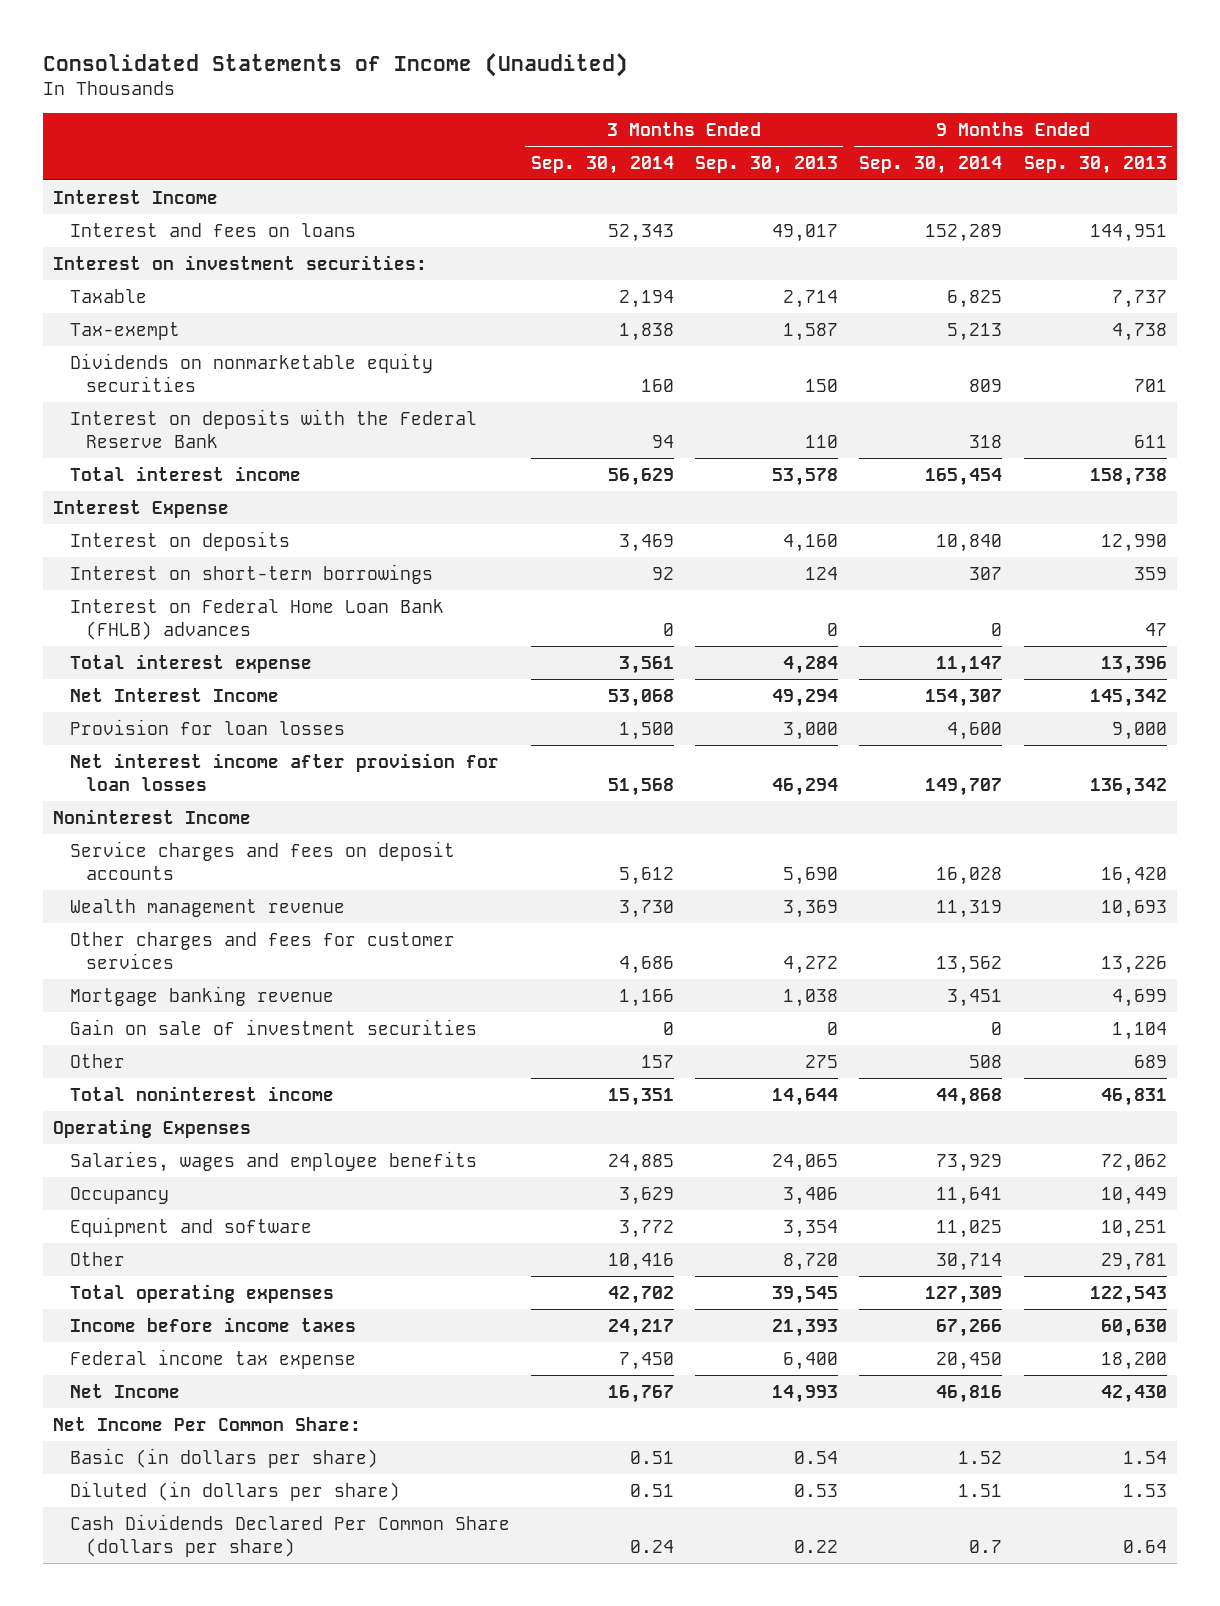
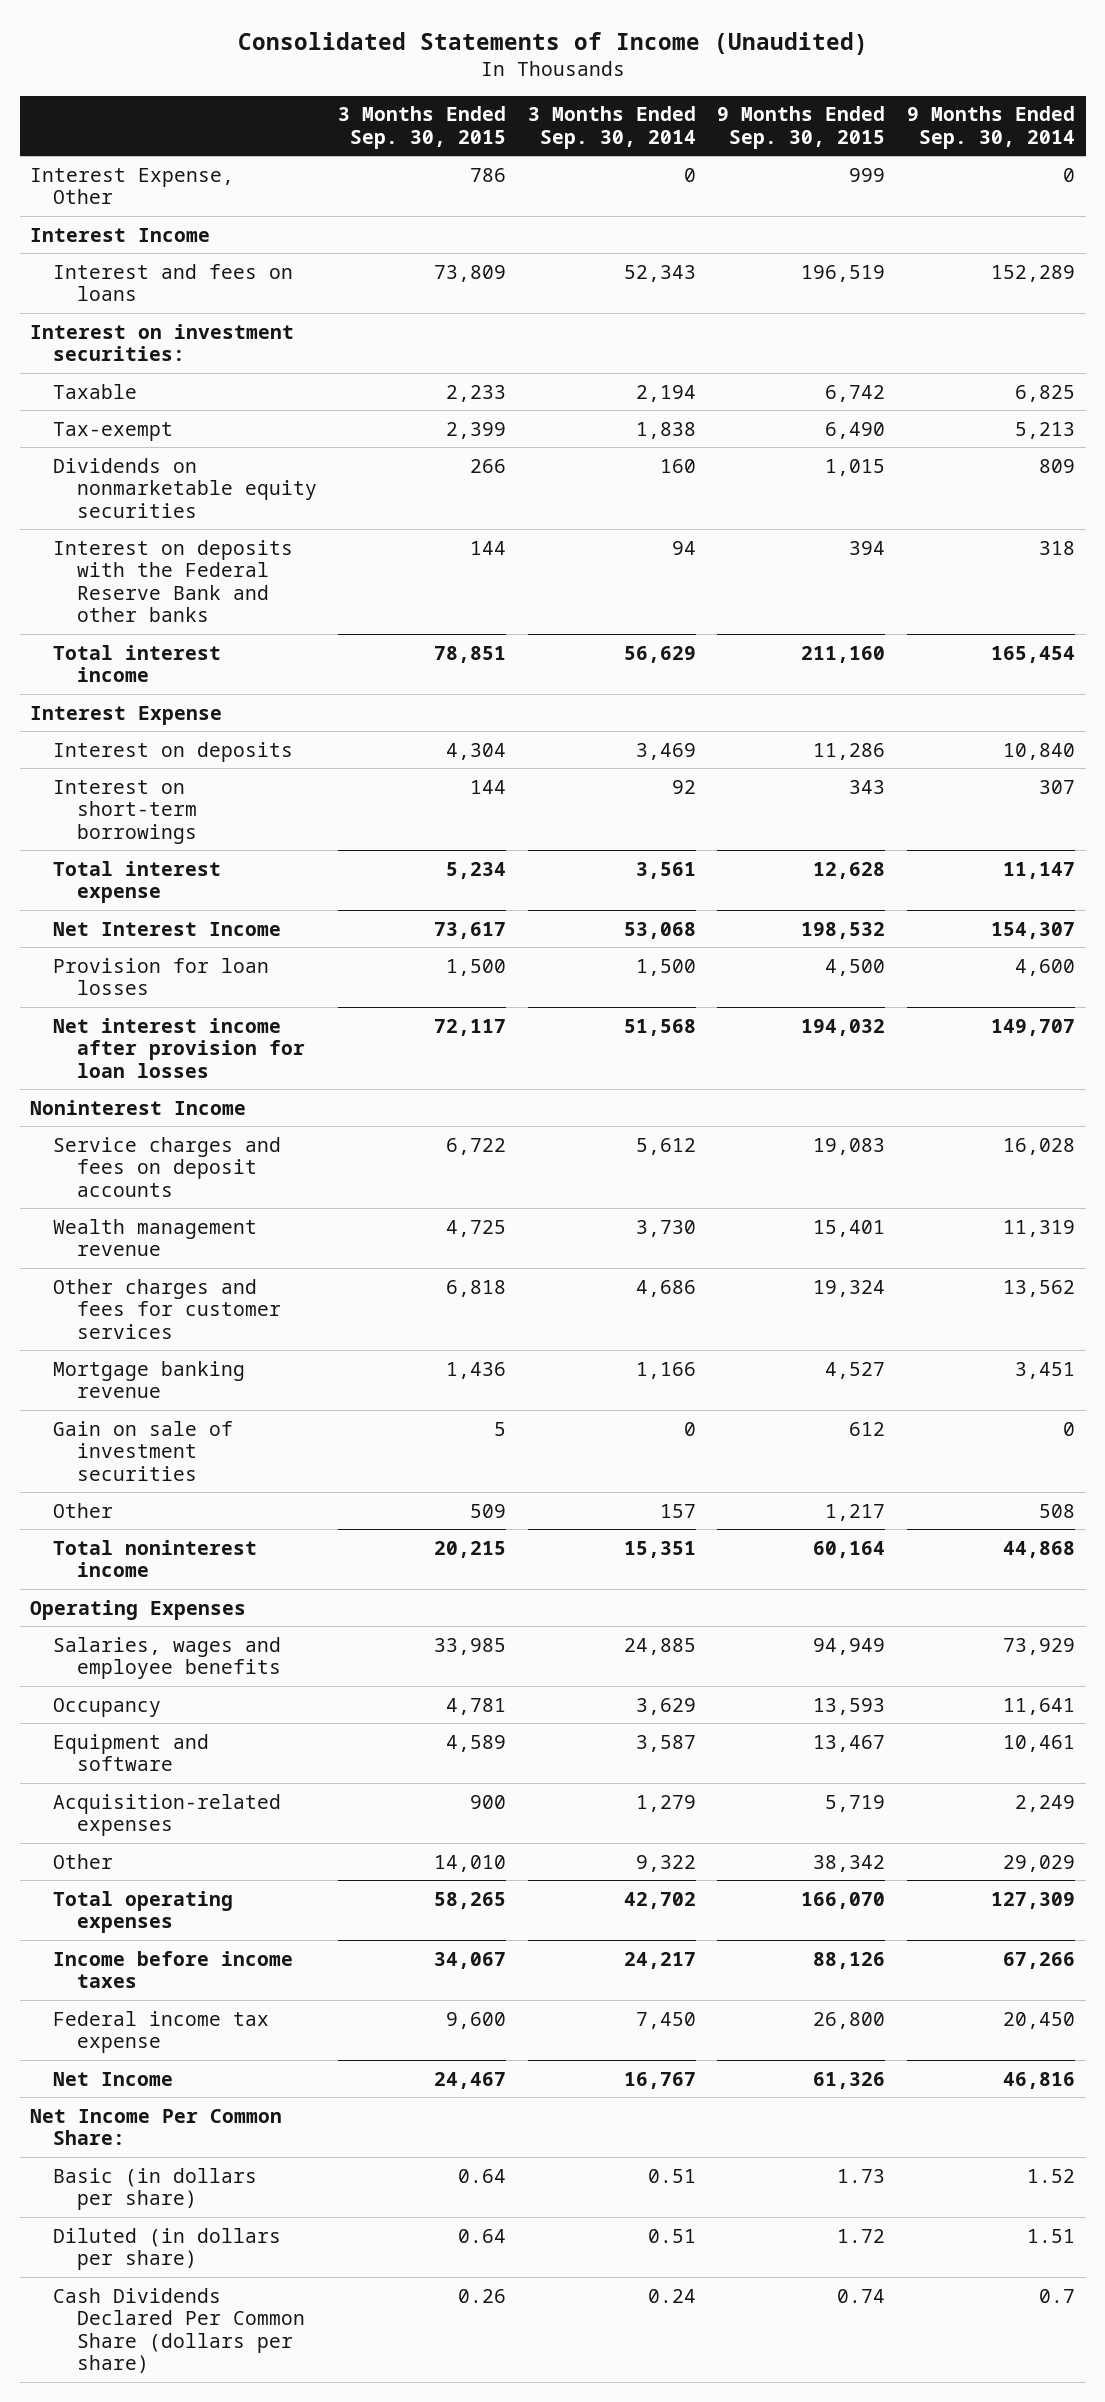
- | 3 Months Ended Sep. 30, 2014 | 3 Months Ended Sep. 30, 2013 | 9 Months Ended Sep. 30, 2014 | 9 Months Ended Sep. 30, 2013
+ | 3 Months Ended Sep. 30, 2015 | 3 Months Ended Sep. 30, 2014 | 9 Months Ended Sep. 30, 2015 | 9 Months Ended Sep. 30, 2014
+ Interest Expense, Other | 786 | 0 | 999 | 0
- Interest on deposits with the Federal Reserve Bank | 94 | 110 | 318 | 611
+ Interest on deposits with the Federal Reserve Bank and other banks | 144 | 94 | 394 | 318
- Interest on Federal Home Loan Bank (FHLB) advances | 0 | 0 | 0 | 47
- Equipment and software | 3,772 | 3,354 | 11,025 | 10,251
- Other | 10,416 | 8,720 | 30,714 | 29,781
+ Equipment and software | 4,589 | 3,587 | 13,467 | 10,461
+ Acquisition-related expenses | 900 | 1,279 | 5,719 | 2,249
+ Other | 14,010 | 9,322 | 38,342 | 29,029

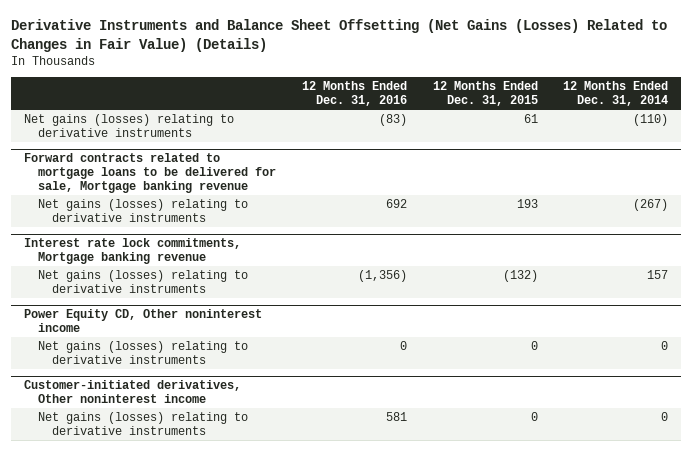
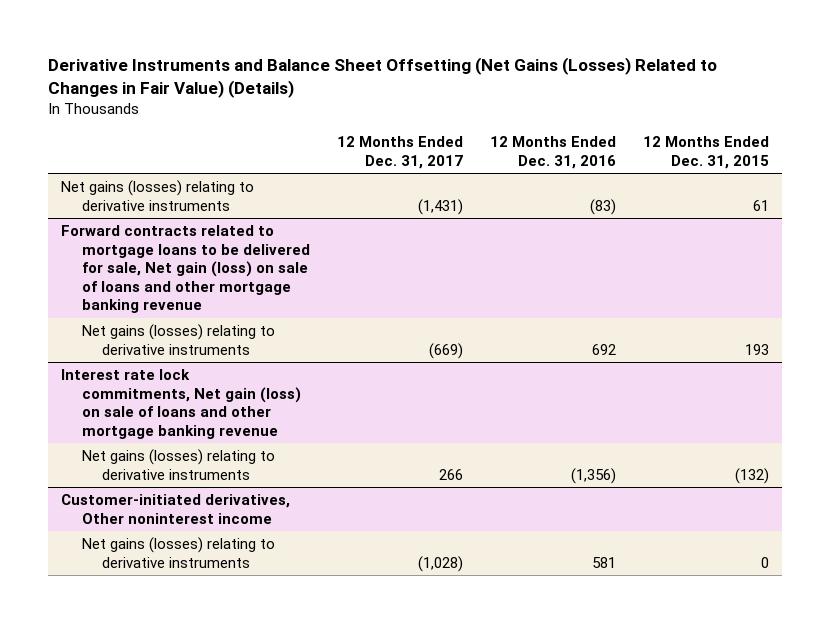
- | 12 Months Ended Dec. 31, 2016 | 12 Months Ended Dec. 31, 2015 | 12 Months Ended Dec. 31, 2014
+ | 12 Months Ended Dec. 31, 2017 | 12 Months Ended Dec. 31, 2016 | 12 Months Ended Dec. 31, 2015
- Forward contracts related to mortgage loans to be delivered for sale, Mortgage banking revenue
+ Forward contracts related to mortgage loans to be delivered for sale, Net gain (loss) on sale of loans and other mortgage banking revenue
- Interest rate lock commitments, Mortgage banking revenue
+ Interest rate lock commitments, Net gain (loss) on sale of loans and other mortgage banking revenue
- Power Equity CD, Other noninterest income
- Net gains (losses) relating to derivative instruments | 0 | 0 | 0

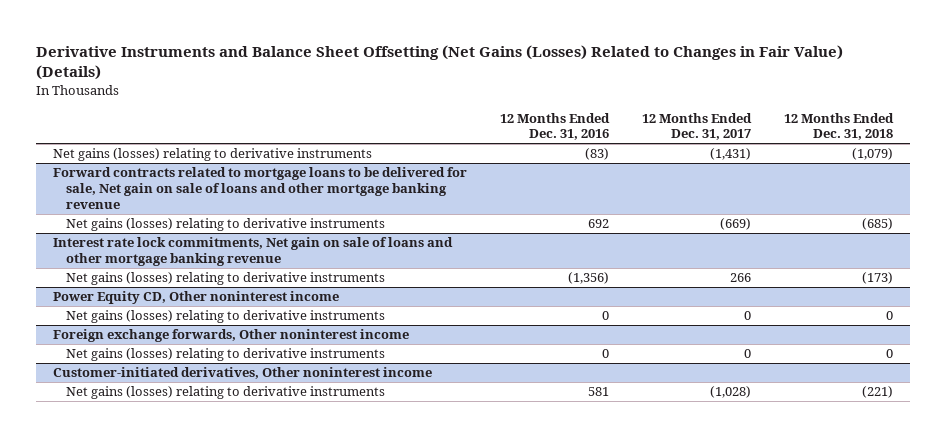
- | 12 Months Ended Dec. 31, 2017 | 12 Months Ended Dec. 31, 2016 | 12 Months Ended Dec. 31, 2015
+ | 12 Months Ended Dec. 31, 2016 | 12 Months Ended Dec. 31, 2017 | 12 Months Ended Dec. 31, 2018
- Forward contracts related to mortgage loans to be delivered for sale, Net gain (loss) on sale of loans and other mortgage banking revenue
+ Forward contracts related to mortgage loans to be delivered for sale, Net gain on sale of loans and other mortgage banking revenue
- Interest rate lock commitments, Net gain (loss) on sale of loans and other mortgage banking revenue
+ Interest rate lock commitments, Net gain on sale of loans and other mortgage banking revenue
+ Power Equity CD, Other noninterest income
+ Net gains (losses) relating to derivative instruments | 0 | 0 | 0
+ Foreign exchange forwards, Other noninterest income
+ Net gains (losses) relating to derivative instruments | 0 | 0 | 0

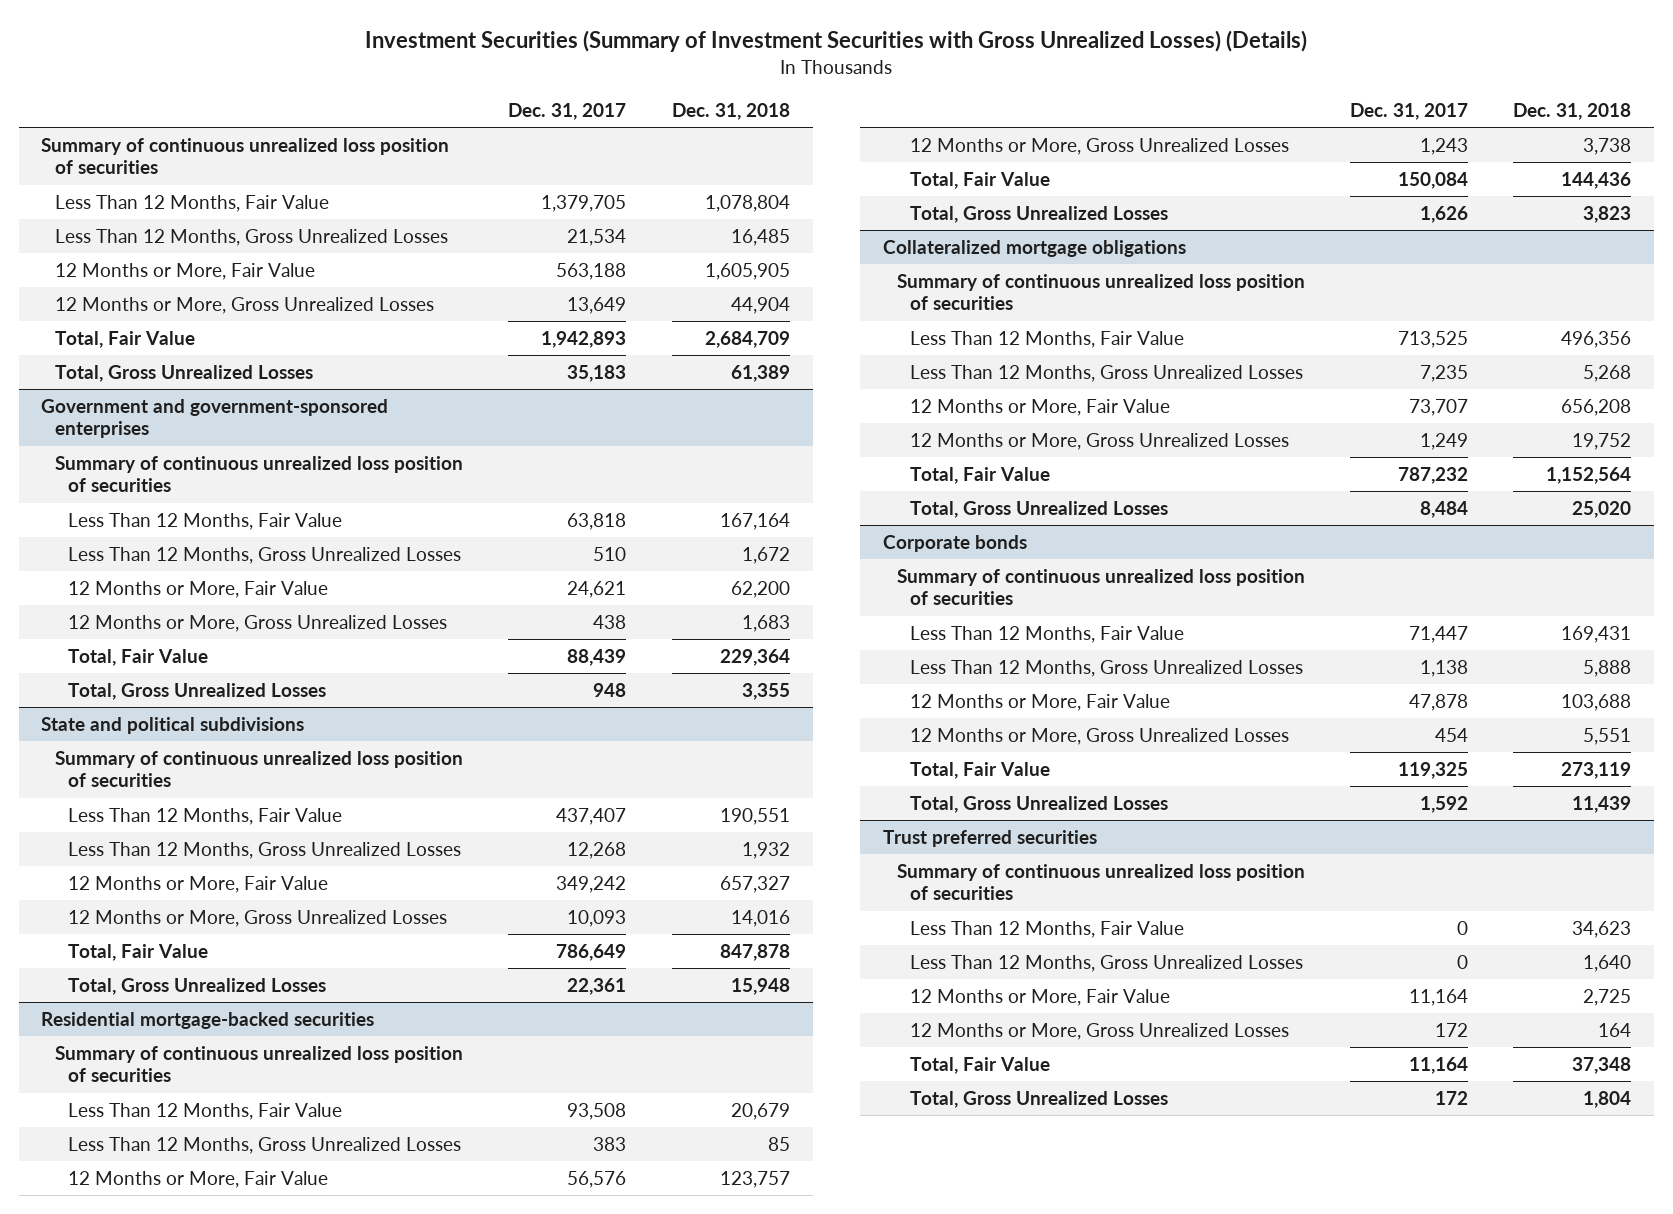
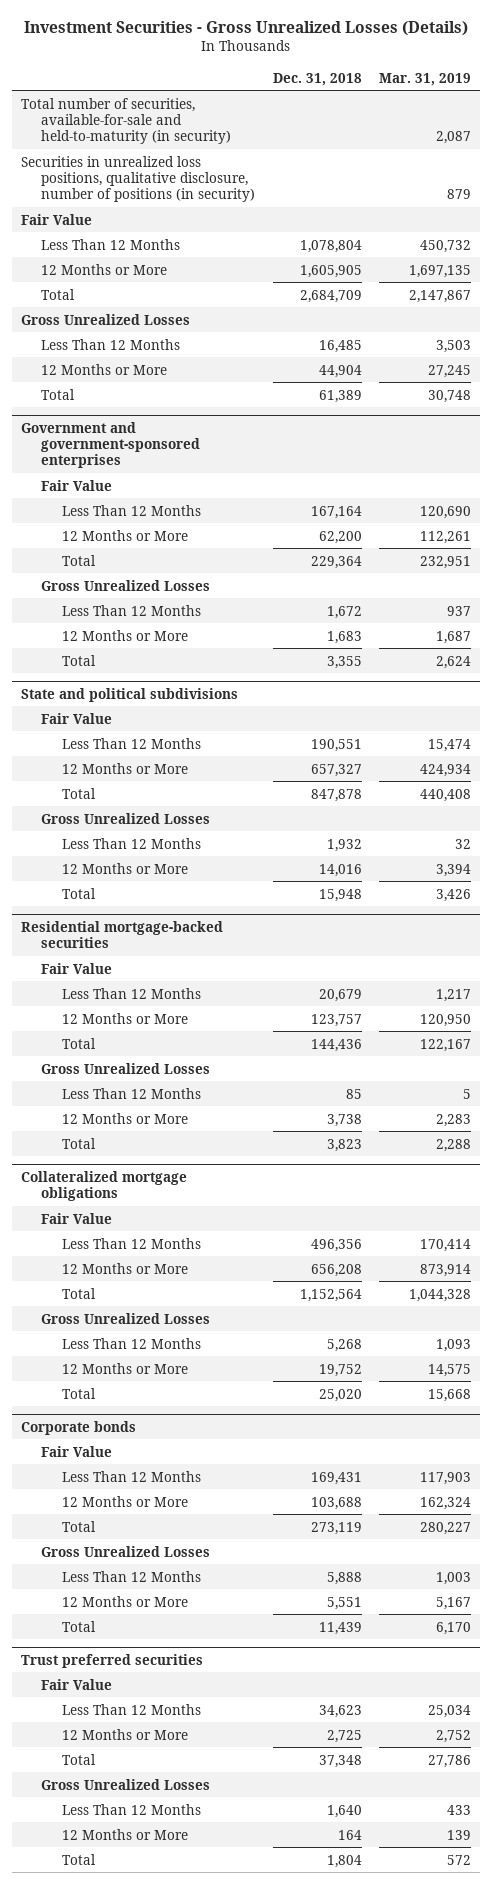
- Investment Securities (Summary of Investment Securities with Gross Unrealized Losses) (Details)
+ Investment Securities - Gross Unrealized Losses (Details)
- | Dec. 31, 2017 | Dec. 31, 2018
+ | Dec. 31, 2018 | Mar. 31, 2019
- Summary of continuous unrealized loss position of securities
- Less Than 12 Months, Fair Value | 1,379,705 | 1,078,804
- Less Than 12 Months, Gross Unrealized Losses | 21,534 | 16,485
- 12 Months or More, Fair Value | 563,188 | 1,605,905
- 12 Months or More, Gross Unrealized Losses | 13,649 | 44,904
- Total, Fair Value | 1,942,893 | 2,684,709
- Total, Gross Unrealized Losses | 35,183 | 61,389
+ Total number of securities, available-for-sale and held-to-maturity (in security) | | 2,087
+ Securities in unrealized loss positions, qualitative disclosure, number of positions (in security) | | 879
+ Fair Value
+ Less Than 12 Months | 1,078,804 | 450,732
+ 12 Months or More | 1,605,905 | 1,697,135
+ Total | 2,684,709 | 2,147,867
+ Gross Unrealized Losses
+ Less Than 12 Months | 16,485 | 3,503
+ 12 Months or More | 44,904 | 27,245
+ Total | 61,389 | 30,748
@ Government and government-sponsored enterprises
- Summary of continuous unrealized loss position of securities
- Less Than 12 Months, Fair Value | 63,818 | 167,164
- Less Than 12 Months, Gross Unrealized Losses | 510 | 1,672
- 12 Months or More, Fair Value | 24,621 | 62,200
- 12 Months or More, Gross Unrealized Losses | 438 | 1,683
- Total, Fair Value | 88,439 | 229,364
- Total, Gross Unrealized Losses | 948 | 3,355
+ Fair Value
+ Less Than 12 Months | 167,164 | 120,690
+ 12 Months or More | 62,200 | 112,261
+ Total | 229,364 | 232,951
+ Gross Unrealized Losses
+ Less Than 12 Months | 1,672 | 937
+ 12 Months or More | 1,683 | 1,687
+ Total | 3,355 | 2,624
@ State and political subdivisions
- Summary of continuous unrealized loss position of securities
- Less Than 12 Months, Fair Value | 437,407 | 190,551
- Less Than 12 Months, Gross Unrealized Losses | 12,268 | 1,932
- 12 Months or More, Fair Value | 349,242 | 657,327
- 12 Months or More, Gross Unrealized Losses | 10,093 | 14,016
- Total, Fair Value | 786,649 | 847,878
- Total, Gross Unrealized Losses | 22,361 | 15,948
+ Fair Value
+ Less Than 12 Months | 190,551 | 15,474
+ 12 Months or More | 657,327 | 424,934
+ Total | 847,878 | 440,408
+ Gross Unrealized Losses
+ Less Than 12 Months | 1,932 | 32
+ 12 Months or More | 14,016 | 3,394
+ Total | 15,948 | 3,426
@ Residential mortgage-backed securities
- Summary of continuous unrealized loss position of securities
- Less Than 12 Months, Fair Value | 93,508 | 20,679
- Less Than 12 Months, Gross Unrealized Losses | 383 | 85
- 12 Months or More, Fair Value | 56,576 | 123,757
- 12 Months or More, Gross Unrealized Losses | 1,243 | 3,738
- Total, Fair Value | 150,084 | 144,436
- Total, Gross Unrealized Losses | 1,626 | 3,823
+ Fair Value
+ Less Than 12 Months | 20,679 | 1,217
+ 12 Months or More | 123,757 | 120,950
+ Total | 144,436 | 122,167
+ Gross Unrealized Losses
+ Less Than 12 Months | 85 | 5
+ 12 Months or More | 3,738 | 2,283
+ Total | 3,823 | 2,288
@ Collateralized mortgage obligations
- Summary of continuous unrealized loss position of securities
- Less Than 12 Months, Fair Value | 713,525 | 496,356
- Less Than 12 Months, Gross Unrealized Losses | 7,235 | 5,268
- 12 Months or More, Fair Value | 73,707 | 656,208
- 12 Months or More, Gross Unrealized Losses | 1,249 | 19,752
- Total, Fair Value | 787,232 | 1,152,564
- Total, Gross Unrealized Losses | 8,484 | 25,020
+ Fair Value
+ Less Than 12 Months | 496,356 | 170,414
+ 12 Months or More | 656,208 | 873,914
+ Total | 1,152,564 | 1,044,328
+ Gross Unrealized Losses
+ Less Than 12 Months | 5,268 | 1,093
+ 12 Months or More | 19,752 | 14,575
+ Total | 25,020 | 15,668
@ Corporate bonds
- Summary of continuous unrealized loss position of securities
- Less Than 12 Months, Fair Value | 71,447 | 169,431
- Less Than 12 Months, Gross Unrealized Losses | 1,138 | 5,888
- 12 Months or More, Fair Value | 47,878 | 103,688
- 12 Months or More, Gross Unrealized Losses | 454 | 5,551
- Total, Fair Value | 119,325 | 273,119
- Total, Gross Unrealized Losses | 1,592 | 11,439
+ Fair Value
+ Less Than 12 Months | 169,431 | 117,903
+ 12 Months or More | 103,688 | 162,324
+ Total | 273,119 | 280,227
+ Gross Unrealized Losses
+ Less Than 12 Months | 5,888 | 1,003
+ 12 Months or More | 5,551 | 5,167
+ Total | 11,439 | 6,170
@ Trust preferred securities
- Summary of continuous unrealized loss position of securities
- Less Than 12 Months, Fair Value | 0 | 34,623
- Less Than 12 Months, Gross Unrealized Losses | 0 | 1,640
- 12 Months or More, Fair Value | 11,164 | 2,725
- 12 Months or More, Gross Unrealized Losses | 172 | 164
- Total, Fair Value | 11,164 | 37,348
- Total, Gross Unrealized Losses | 172 | 1,804
+ Fair Value
+ Less Than 12 Months | 34,623 | 25,034
+ 12 Months or More | 2,725 | 2,752
+ Total | 37,348 | 27,786
+ Gross Unrealized Losses
+ Less Than 12 Months | 1,640 | 433
+ 12 Months or More | 164 | 139
+ Total | 1,804 | 572

